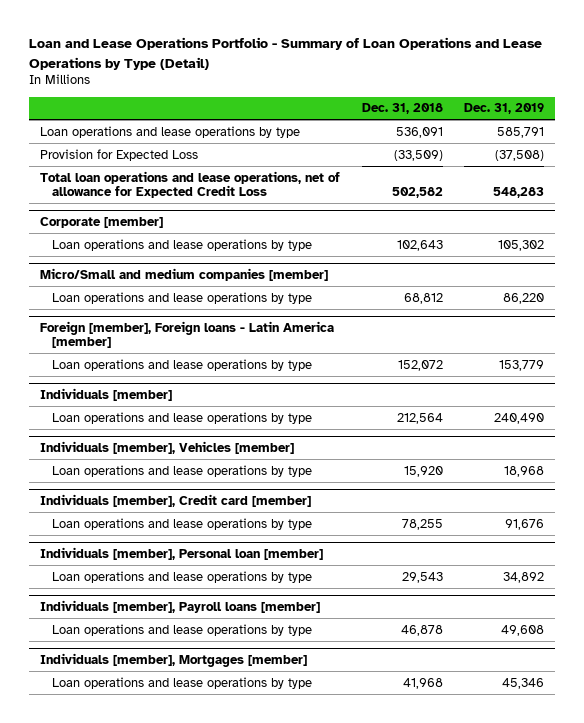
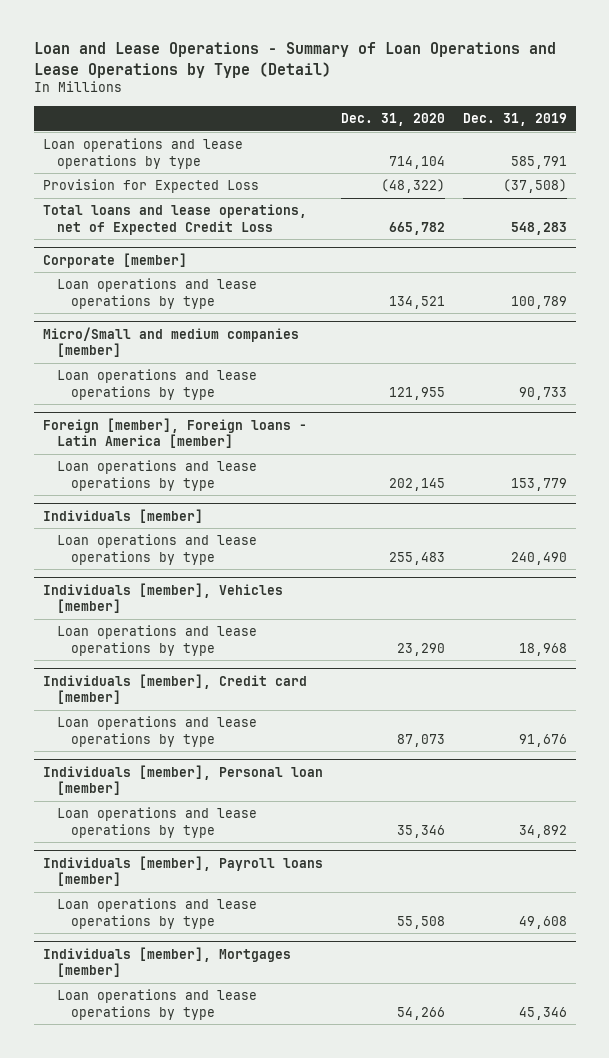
- Loan and Lease Operations Portfolio - Summary of Loan Operations and Lease Operations by Type (Detail)
+ Loan and Lease Operations - Summary of Loan Operations and Lease Operations by Type (Detail)
- | Dec. 31, 2018 | Dec. 31, 2019
+ | Dec. 31, 2020 | Dec. 31, 2019
- Total loan operations and lease operations, net of allowance for Expected Credit Loss | 502,582 | 548,283
+ Total loans and lease operations, net of Expected Credit Loss | 665,782 | 548,283
@ Corporate [member]
- Loan operations and lease operations by type | 102,643 | 105,302
+ Loan operations and lease operations by type | 134,521 | 100,789
@ Micro/Small and medium companies [member]
- Loan operations and lease operations by type | 68,812 | 86,220
+ Loan operations and lease operations by type | 121,955 | 90,733

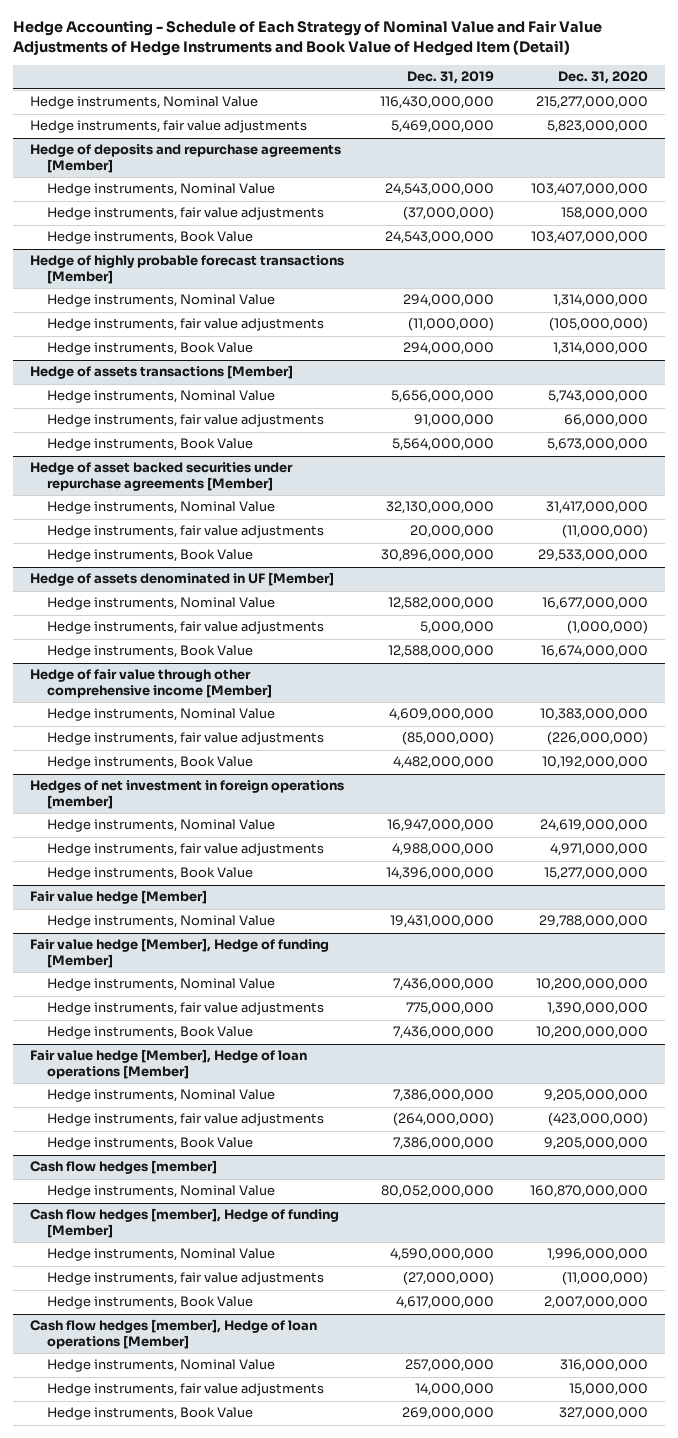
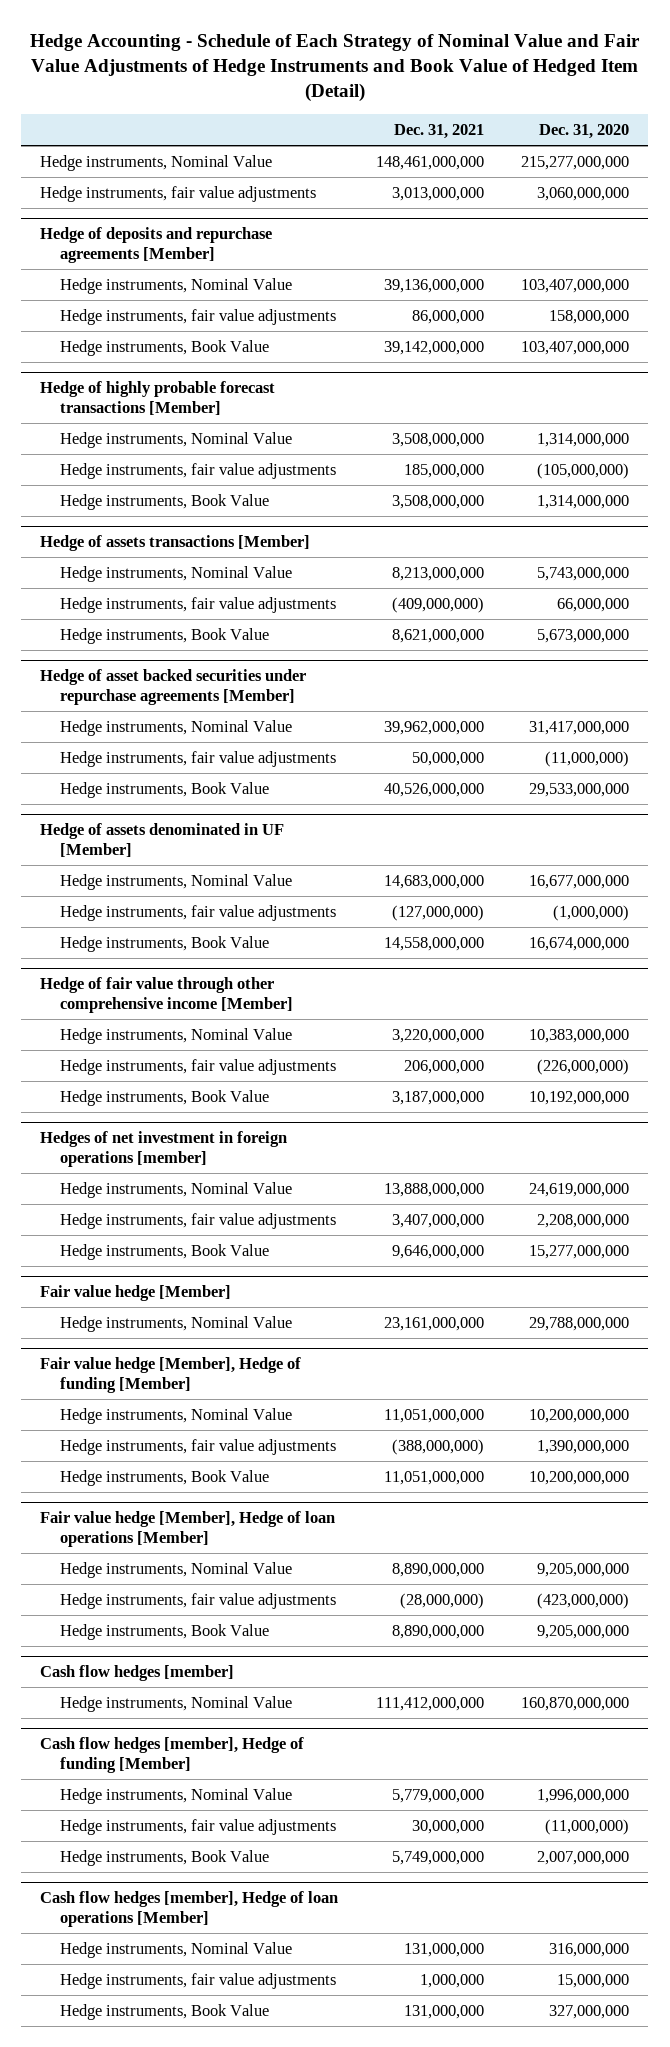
- | Dec. 31, 2019 | Dec. 31, 2020
+ | Dec. 31, 2021 | Dec. 31, 2020
- Hedge instruments, fair value adjustments | 5,469,000,000 | 5,823,000,000
+ Hedge instruments, fair value adjustments | 3,013,000,000 | 3,060,000,000
@ Hedges of net investment in foreign operations [member]
- Hedge instruments, fair value adjustments | 4,988,000,000 | 4,971,000,000
+ Hedge instruments, fair value adjustments | 3,407,000,000 | 2,208,000,000

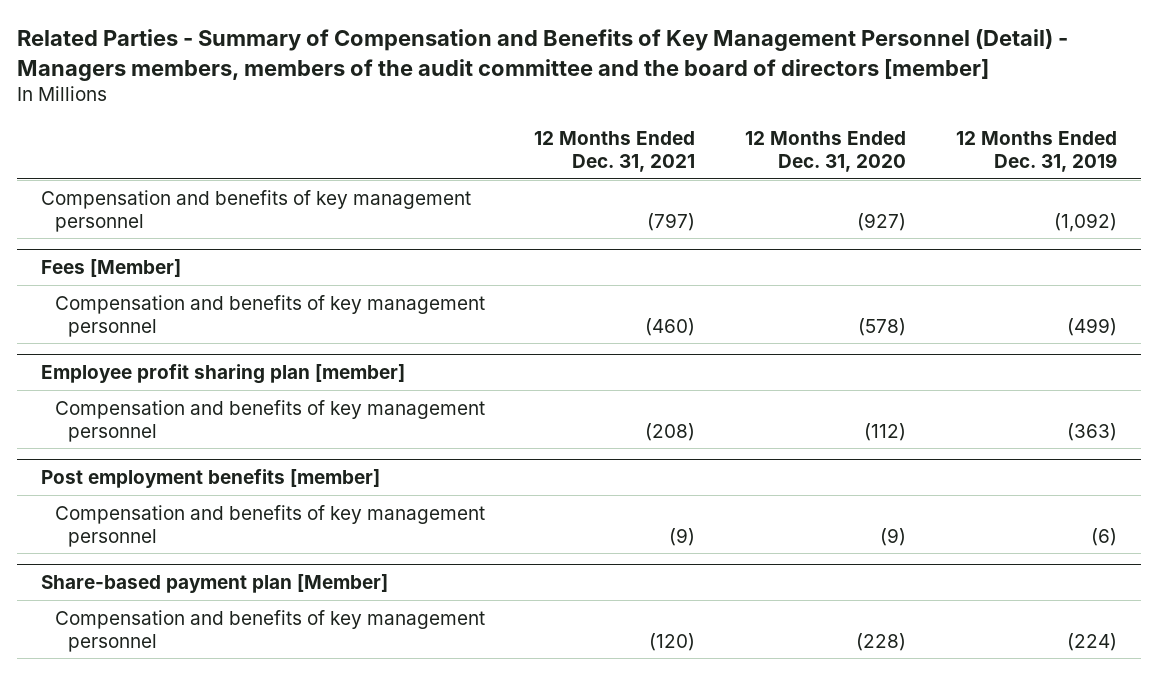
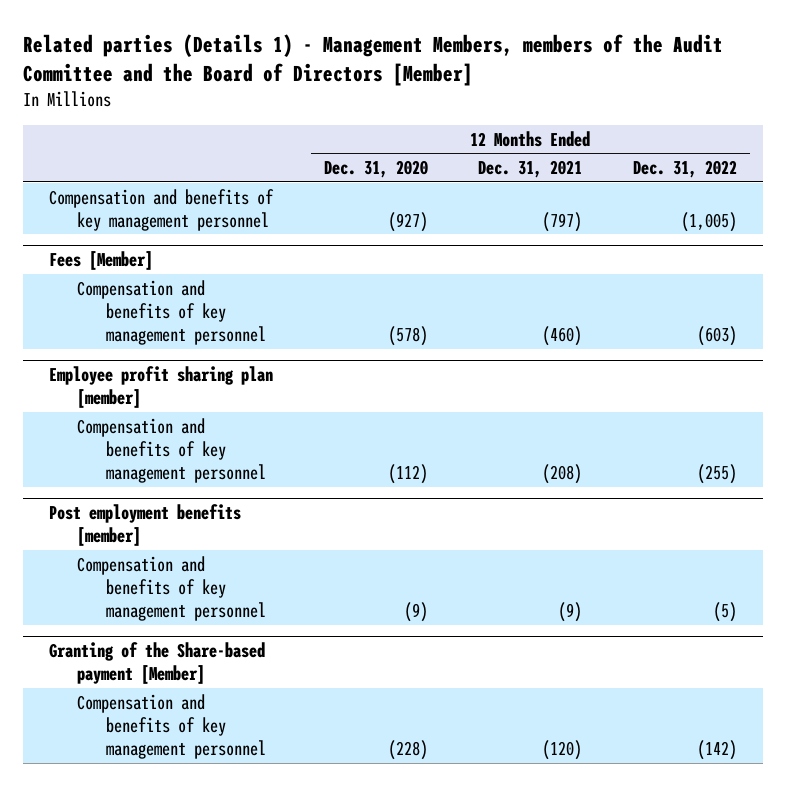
- Related Parties - Summary of Compensation and Benefits of Key Management Personnel (Detail) - Managers members, members of the audit committee and the board of directors [member]
+ Related parties (Details 1) - Management Members, members of the Audit Committee and the Board of Directors [Member]
- | 12 Months Ended Dec. 31, 2021 | 12 Months Ended Dec. 31, 2020 | 12 Months Ended Dec. 31, 2019
+ | 12 Months Ended Dec. 31, 2020 | 12 Months Ended Dec. 31, 2021 | 12 Months Ended Dec. 31, 2022
- Share-based payment plan [Member]
+ Granting of the Share-based payment [Member]

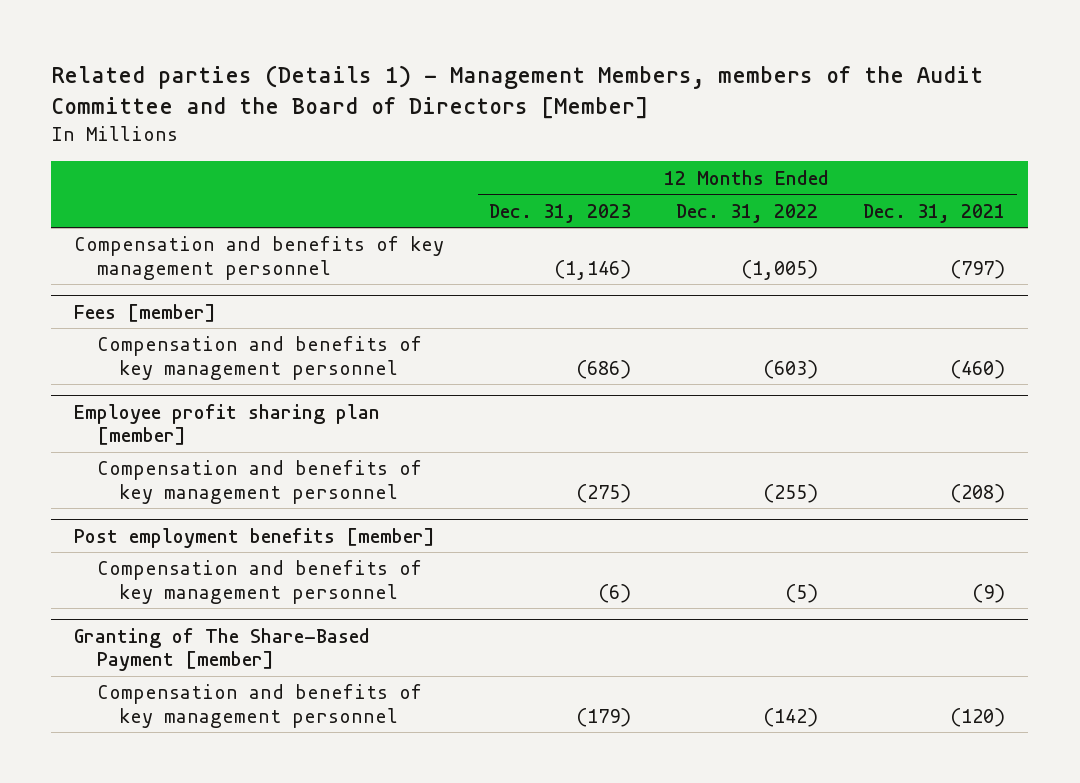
- | 12 Months Ended Dec. 31, 2020 | 12 Months Ended Dec. 31, 2021 | 12 Months Ended Dec. 31, 2022
+ | 12 Months Ended Dec. 31, 2023 | 12 Months Ended Dec. 31, 2022 | 12 Months Ended Dec. 31, 2021
- Fees [Member]
+ Fees [member]
- Granting of the Share-based payment [Member]
+ Granting of The Share-Based Payment [member]

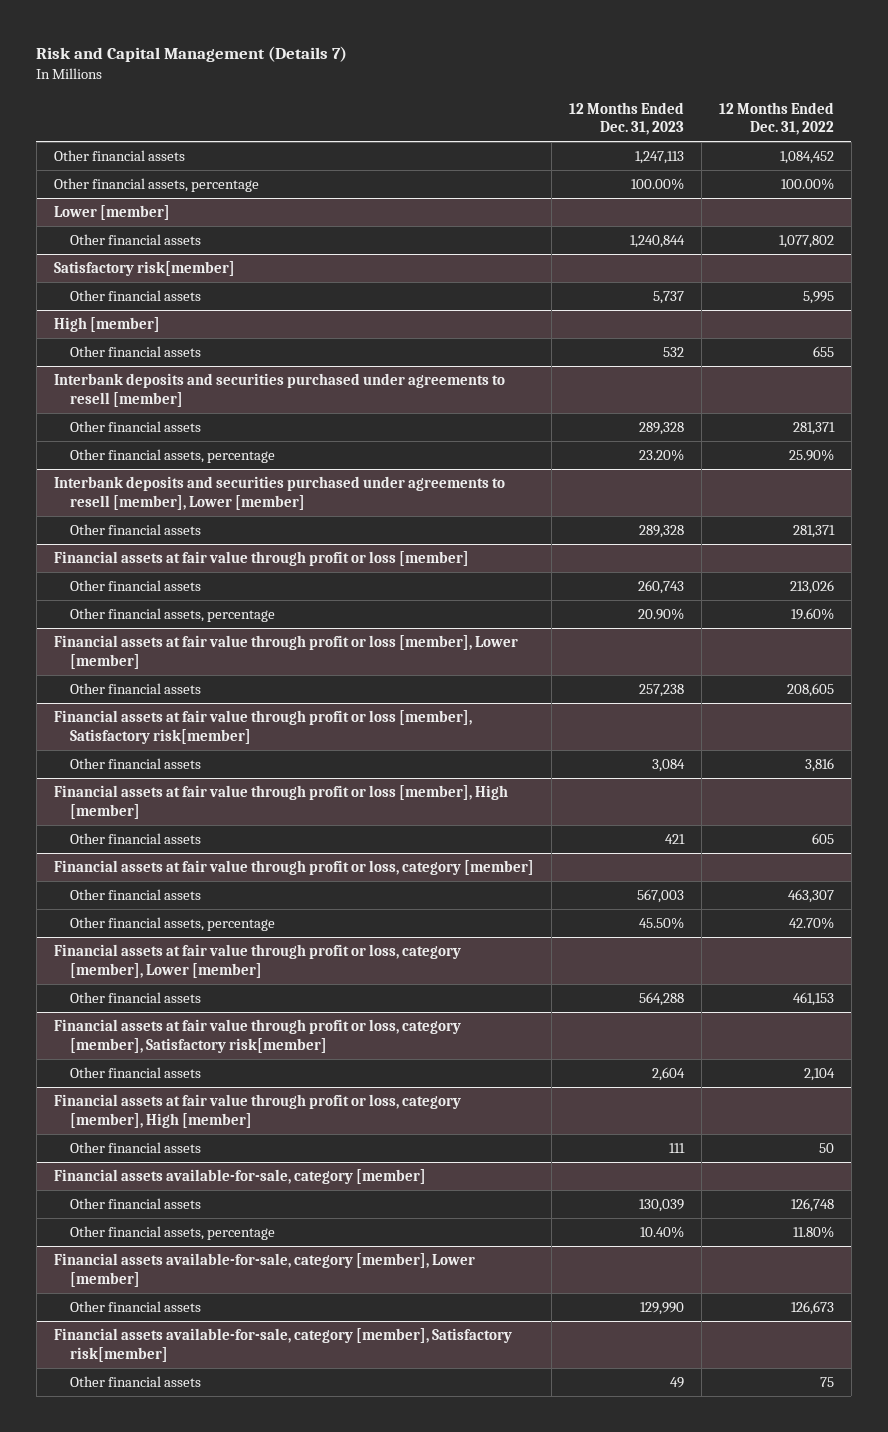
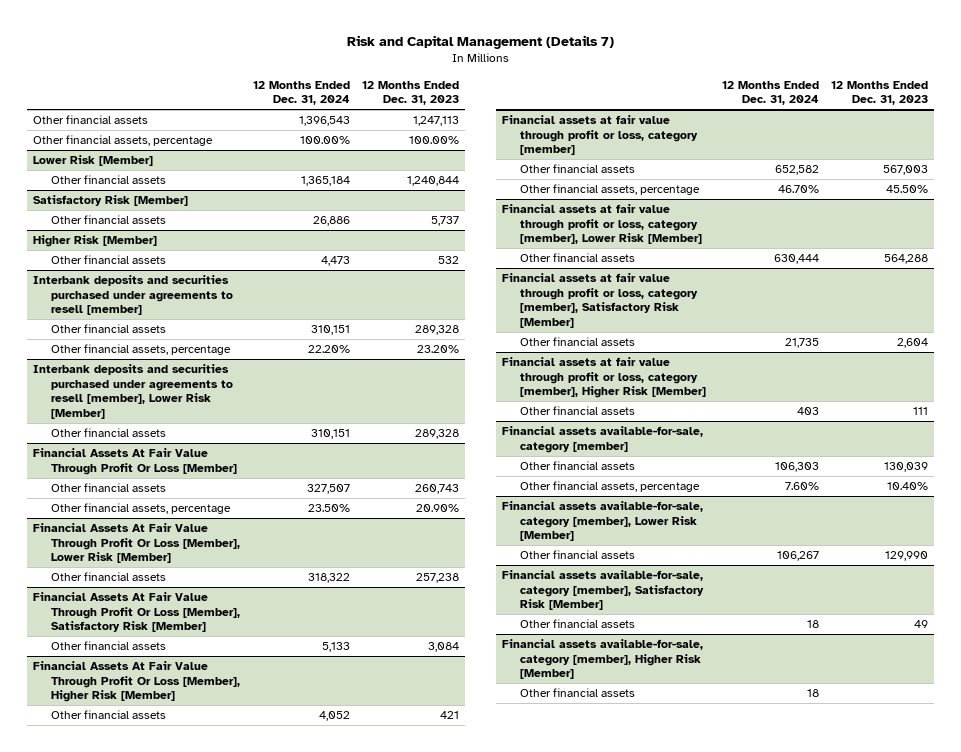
- | 12 Months Ended Dec. 31, 2023 | 12 Months Ended Dec. 31, 2022
+ | 12 Months Ended Dec. 31, 2024 | 12 Months Ended Dec. 31, 2023
- Lower [member]
+ Lower Risk [Member]
- Satisfactory risk[member]
+ Satisfactory Risk [Member]
- High [member]
+ Higher Risk [Member]
- Interbank deposits and securities purchased under agreements to resell [member], Lower [member]
+ Interbank deposits and securities purchased under agreements to resell [member], Lower Risk [Member]
- Financial assets at fair value through profit or loss [member]
+ Financial Assets At Fair Value Through Profit Or Loss [Member]
- Financial assets at fair value through profit or loss [member], Lower [member]
+ Financial Assets At Fair Value Through Profit Or Loss [Member], Lower Risk [Member]
- Financial assets at fair value through profit or loss [member], Satisfactory risk[member]
+ Financial Assets At Fair Value Through Profit Or Loss [Member], Satisfactory Risk [Member]
- Financial assets at fair value through profit or loss [member], High [member]
+ Financial Assets At Fair Value Through Profit Or Loss [Member], Higher Risk [Member]
- Financial assets at fair value through profit or loss, category [member], Lower [member]
+ Financial assets at fair value through profit or loss, category [member], Lower Risk [Member]
- Financial assets at fair value through profit or loss, category [member], Satisfactory risk[member]
+ Financial assets at fair value through profit or loss, category [member], Satisfactory Risk [Member]
- Financial assets at fair value through profit or loss, category [member], High [member]
+ Financial assets at fair value through profit or loss, category [member], Higher Risk [Member]
- Financial assets available-for-sale, category [member], Lower [member]
+ Financial assets available-for-sale, category [member], Lower Risk [Member]
- Financial assets available-for-sale, category [member], Satisfactory risk[member]
+ Financial assets available-for-sale, category [member], Satisfactory Risk [Member]
+ Financial assets available-for-sale, category [member], Higher Risk [Member]
+ Other financial assets | 18 |

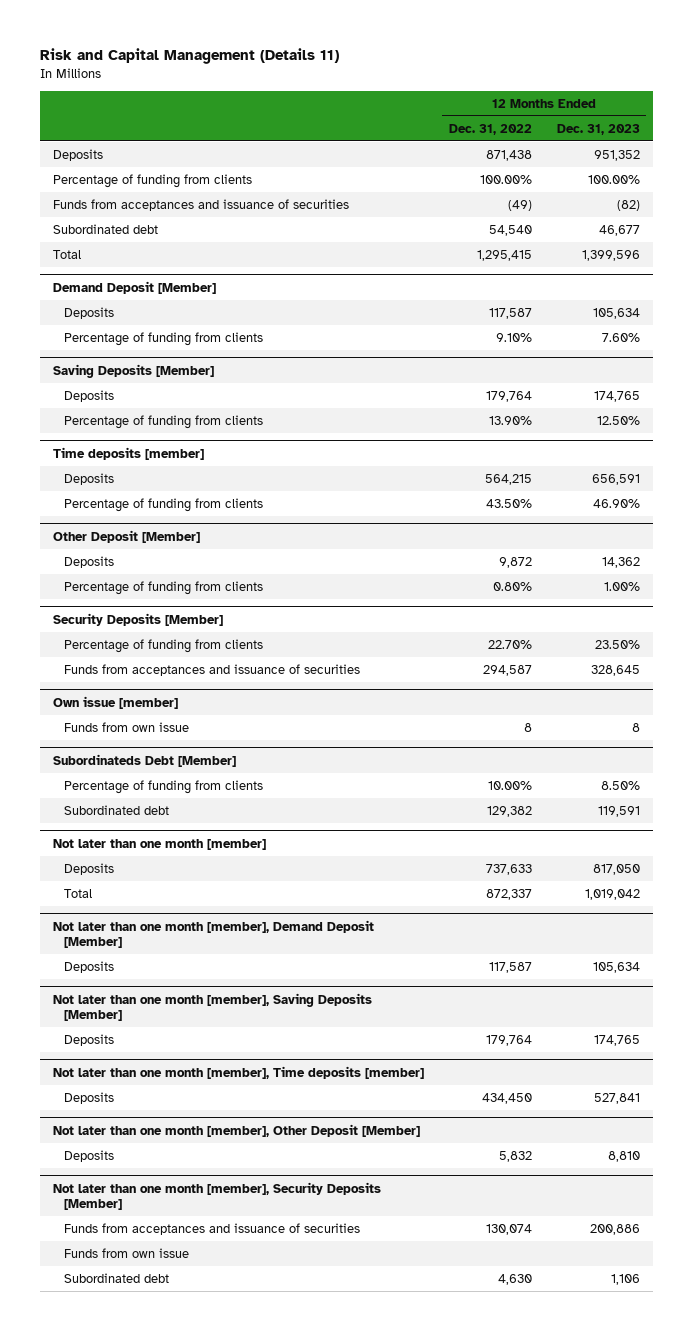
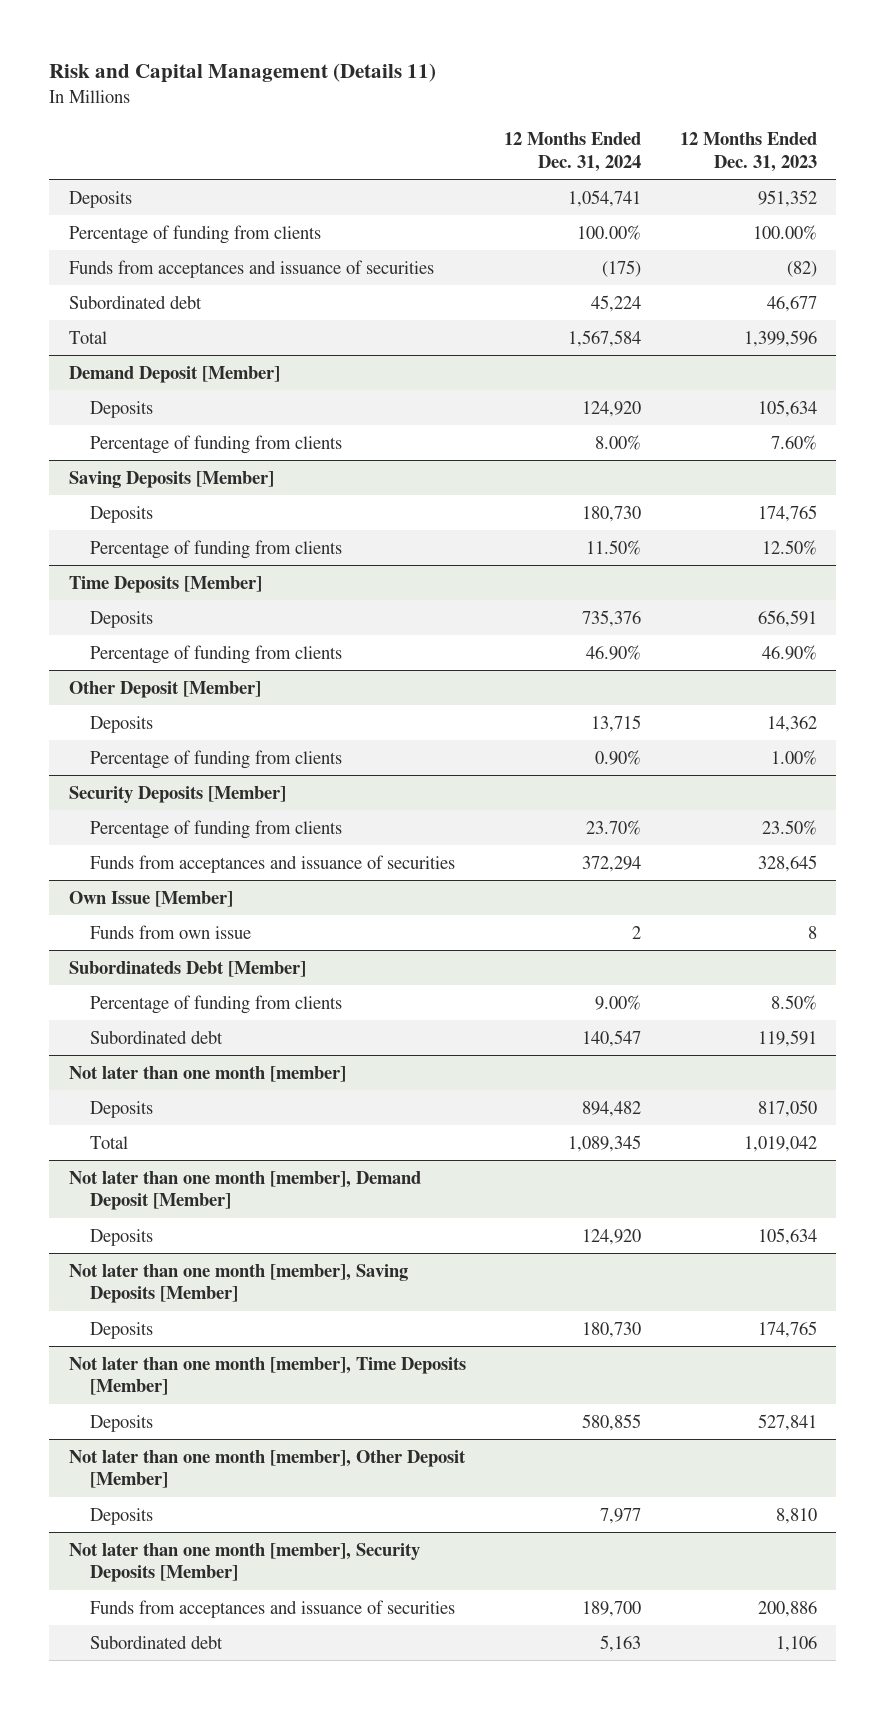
- | 12 Months Ended Dec. 31, 2022 | 12 Months Ended Dec. 31, 2023
+ | 12 Months Ended Dec. 31, 2024 | 12 Months Ended Dec. 31, 2023
- Time deposits [member]
+ Time Deposits [Member]
- Own issue [member]
+ Own Issue [Member]
- Not later than one month [member], Time deposits [member]
+ Not later than one month [member], Time Deposits [Member]
@ Not later than one month [member], Security Deposits [Member]
- Funds from own issue

